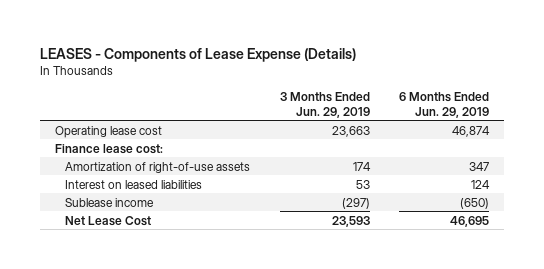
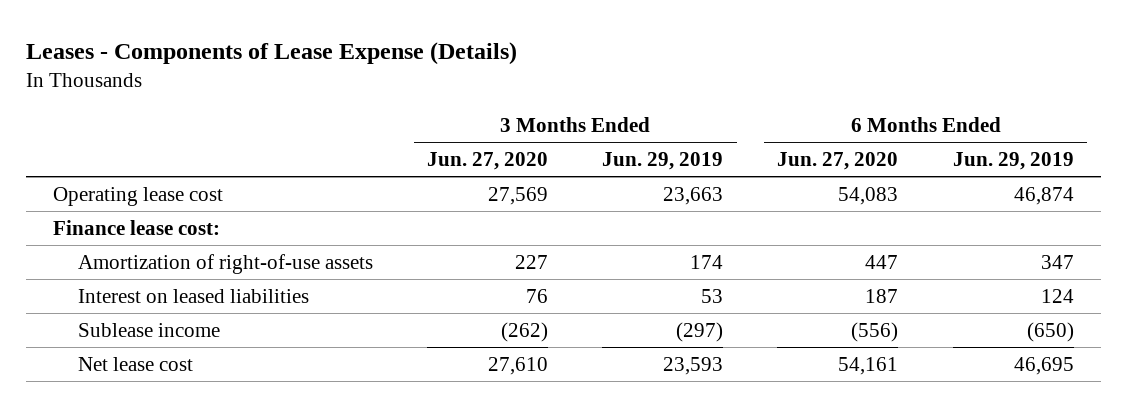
- LEASES - Components of Lease Expense (Details)
+ Leases - Components of Lease Expense (Details)
- | 3 Months Ended Jun. 29, 2019 | 6 Months Ended Jun. 29, 2019
+ | 3 Months Ended Jun. 27, 2020 | 3 Months Ended Jun. 29, 2019 | 6 Months Ended Jun. 27, 2020 | 6 Months Ended Jun. 29, 2019
- Net Lease Cost | 23,593 | 46,695
+ Net lease cost | 27,610 | 23,593 | 54,161 | 46,695

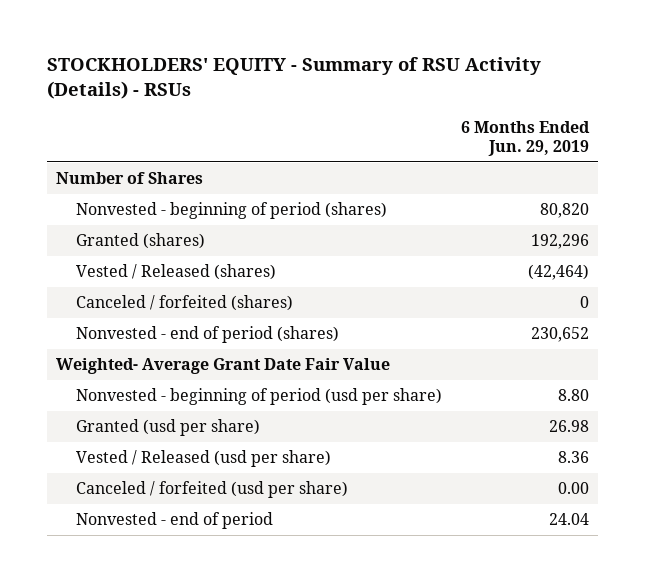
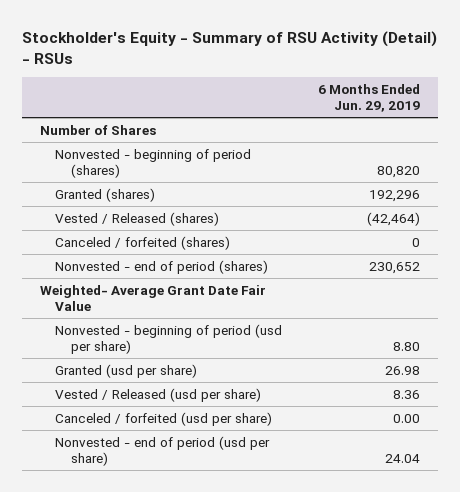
- STOCKHOLDERS' EQUITY - Summary of RSU Activity (Details) - RSUs
+ Stockholder's Equity - Summary of RSU Activity (Detail) - RSUs
- Nonvested - end of period | 24.04
+ Nonvested - end of period (usd per share) | 24.04

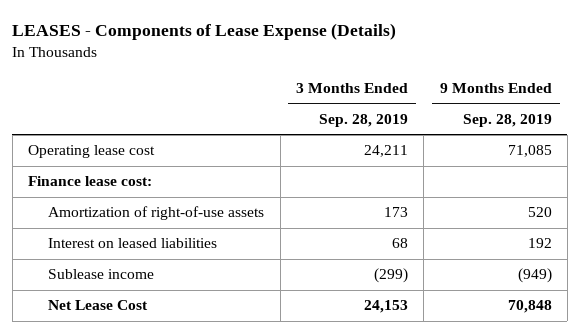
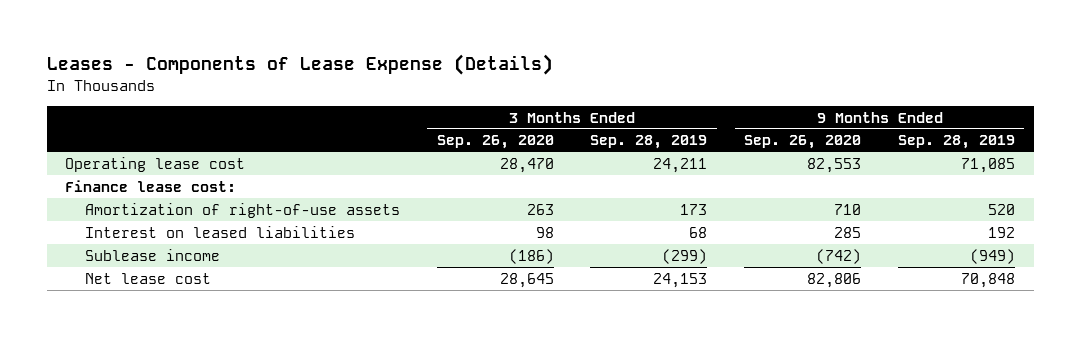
- LEASES - Components of Lease Expense (Details)
+ Leases - Components of Lease Expense (Details)
- | 3 Months Ended Sep. 28, 2019 | 9 Months Ended Sep. 28, 2019
+ | 3 Months Ended Sep. 26, 2020 | 3 Months Ended Sep. 28, 2019 | 9 Months Ended Sep. 26, 2020 | 9 Months Ended Sep. 28, 2019
- Net Lease Cost | 24,153 | 70,848
+ Net lease cost | 28,645 | 24,153 | 82,806 | 70,848

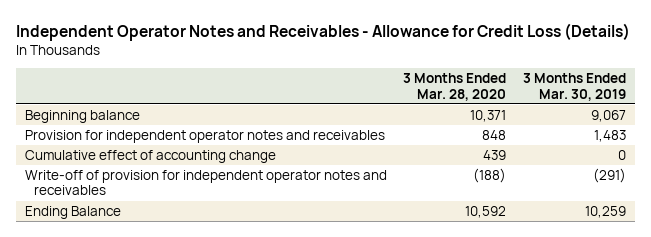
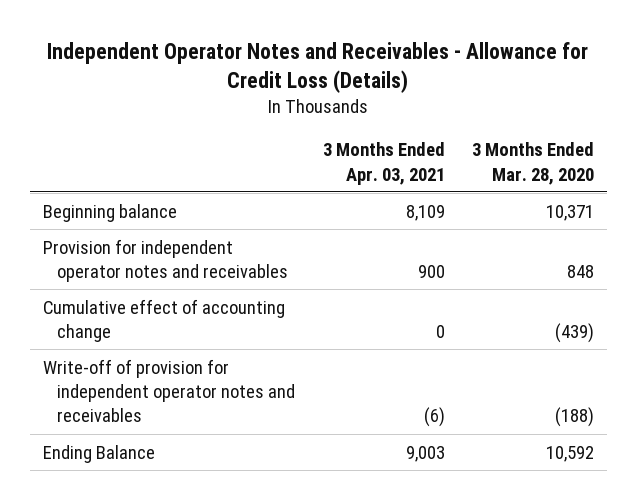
- | 3 Months Ended Mar. 28, 2020 | 3 Months Ended Mar. 30, 2019
+ | 3 Months Ended Apr. 03, 2021 | 3 Months Ended Mar. 28, 2020
- Cumulative effect of accounting change | 439 | 0
+ Cumulative effect of accounting change | 0 | (439)

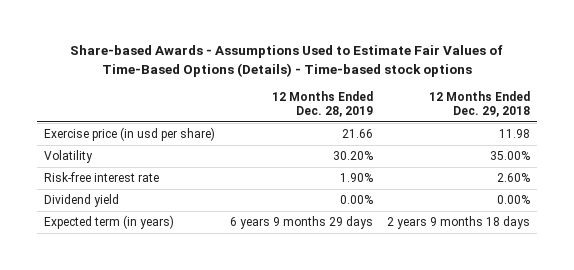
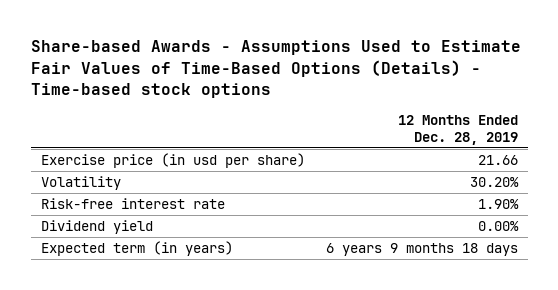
- | 12 Months Ended Dec. 28, 2019 | 12 Months Ended Dec. 29, 2018
+ | 12 Months Ended Dec. 28, 2019
- Expected term (in years) | 6 years 9 months 29 days | 2 years 9 months 18 days
+ Expected term (in years) | 6 years 9 months 18 days

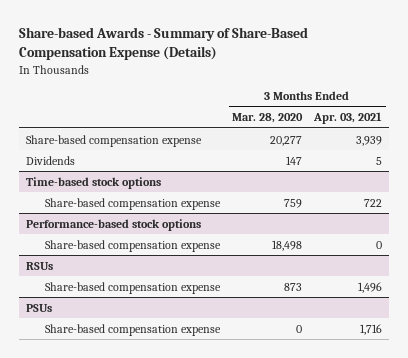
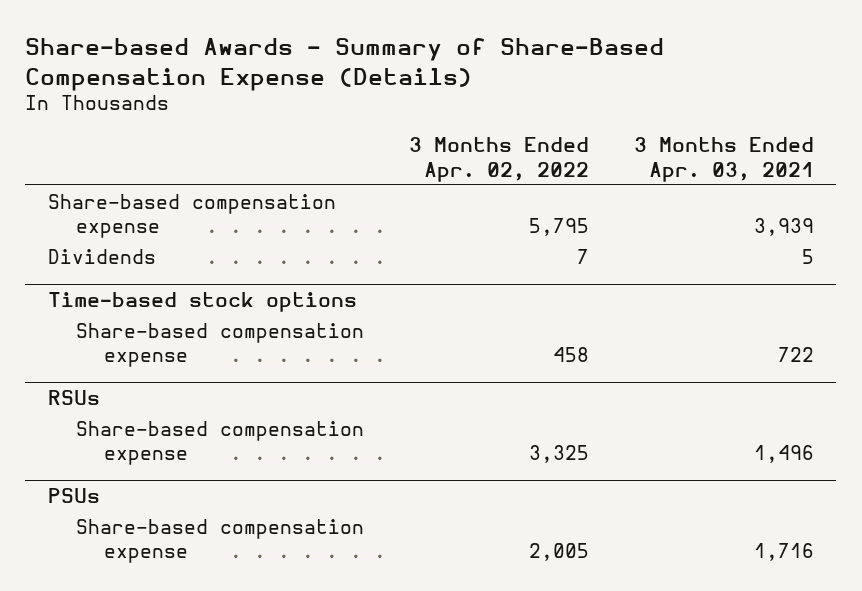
- | 3 Months Ended Mar. 28, 2020 | 3 Months Ended Apr. 03, 2021
+ | 3 Months Ended Apr. 02, 2022 | 3 Months Ended Apr. 03, 2021
- Performance-based stock options
- Share-based compensation expense | 18,498 | 0

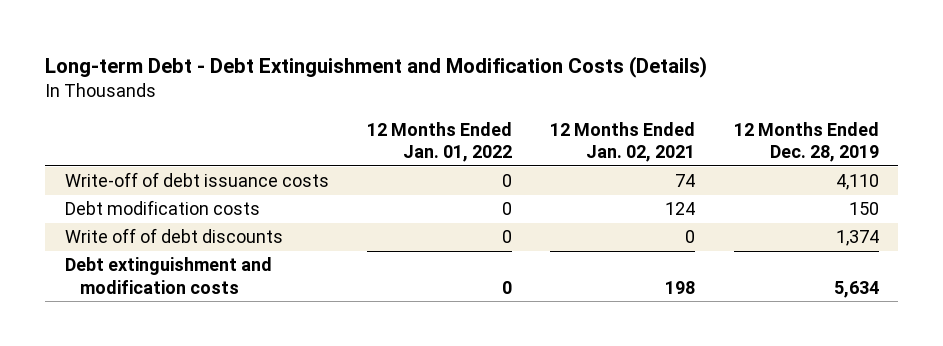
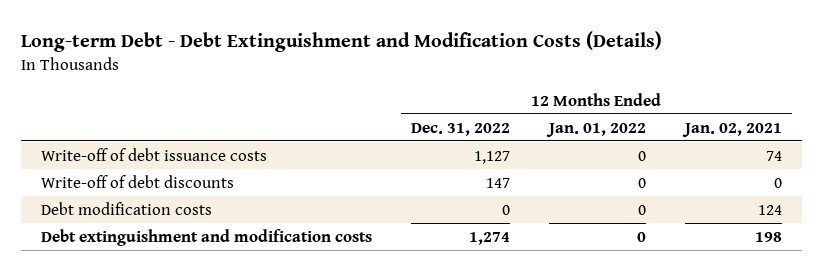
- | 12 Months Ended Jan. 01, 2022 | 12 Months Ended Jan. 02, 2021 | 12 Months Ended Dec. 28, 2019
+ | 12 Months Ended Dec. 31, 2022 | 12 Months Ended Jan. 01, 2022 | 12 Months Ended Jan. 02, 2021
+ Write-off of debt discounts | 147 | 0 | 0
- Write off of debt discounts | 0 | 0 | 1,374

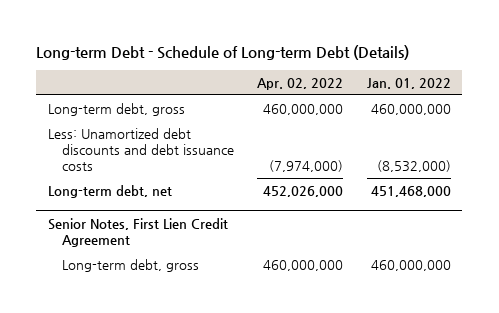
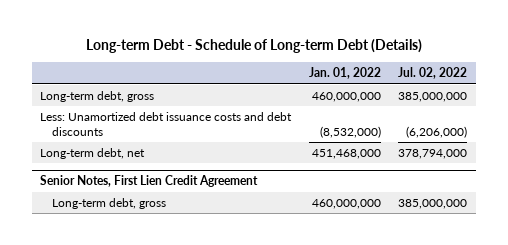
- | Apr. 02, 2022 | Jan. 01, 2022
+ | Jan. 01, 2022 | Jul. 02, 2022
- Less: Unamortized debt discounts and debt issuance costs | (7,974,000) | (8,532,000)
+ Less: Unamortized debt issuance costs and debt discounts | (8,532,000) | (6,206,000)

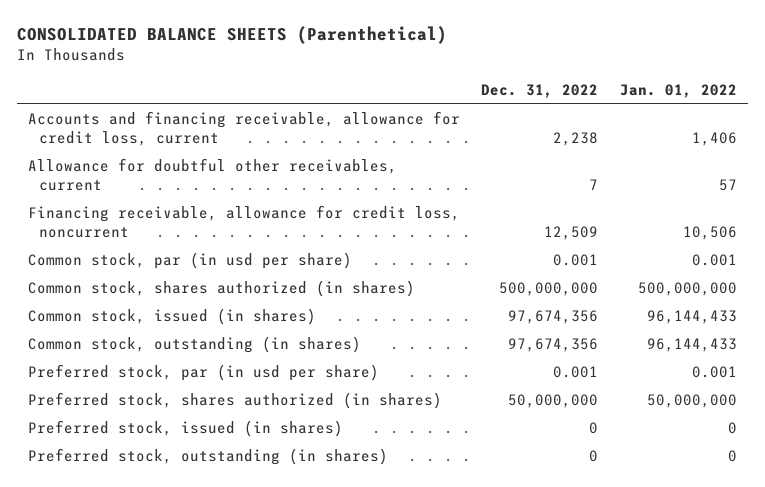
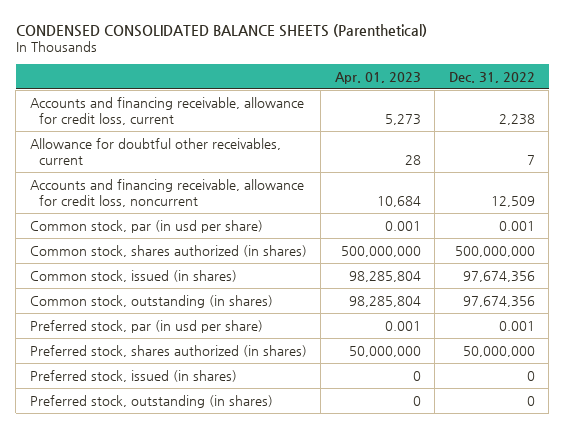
- CONSOLIDATED BALANCE SHEETS (Parenthetical)
+ CONDENSED CONSOLIDATED BALANCE SHEETS (Parenthetical)
- | Dec. 31, 2022 | Jan. 01, 2022
+ | Apr. 01, 2023 | Dec. 31, 2022
- Financing receivable, allowance for credit loss, noncurrent | 12,509 | 10,506
+ Accounts and financing receivable, allowance for credit loss, noncurrent | 10,684 | 12,509

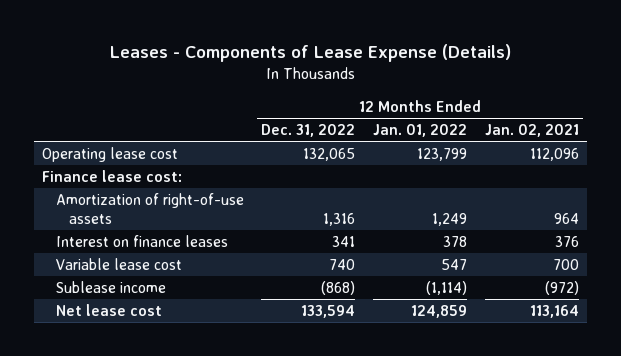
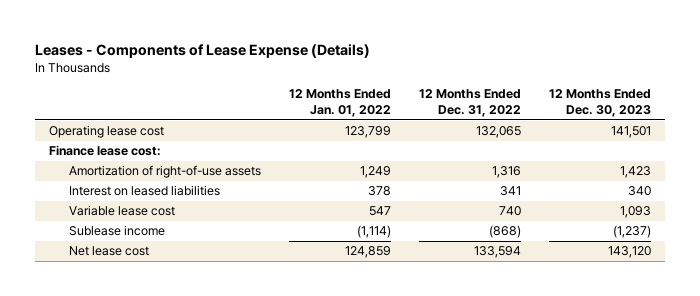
- | 12 Months Ended Dec. 31, 2022 | 12 Months Ended Jan. 01, 2022 | 12 Months Ended Jan. 02, 2021
+ | 12 Months Ended Jan. 01, 2022 | 12 Months Ended Dec. 31, 2022 | 12 Months Ended Dec. 30, 2023
- Interest on finance leases | 341 | 378 | 376
+ Interest on leased liabilities | 378 | 341 | 340

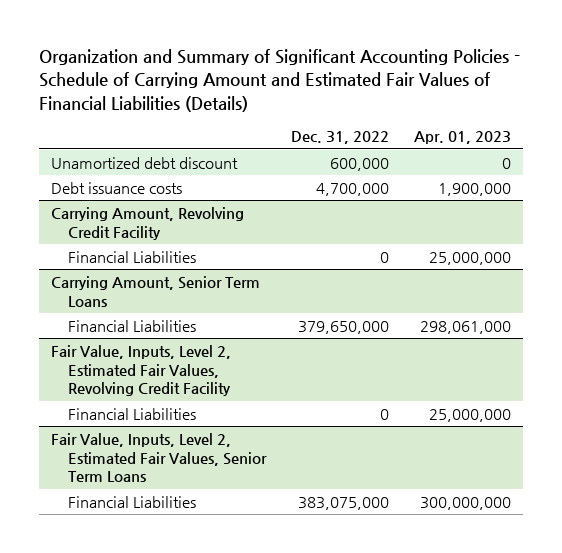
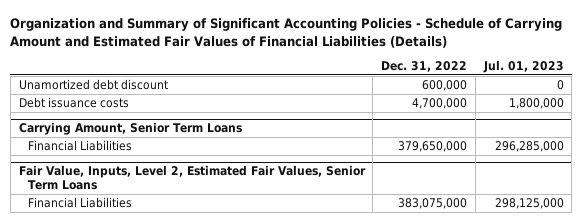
- | Dec. 31, 2022 | Apr. 01, 2023
+ | Dec. 31, 2022 | Jul. 01, 2023
- Carrying Amount, Revolving Credit Facility
- Financial Liabilities | 0 | 25,000,000
- Fair Value, Inputs, Level 2, Estimated Fair Values, Revolving Credit Facility
- Financial Liabilities | 0 | 25,000,000

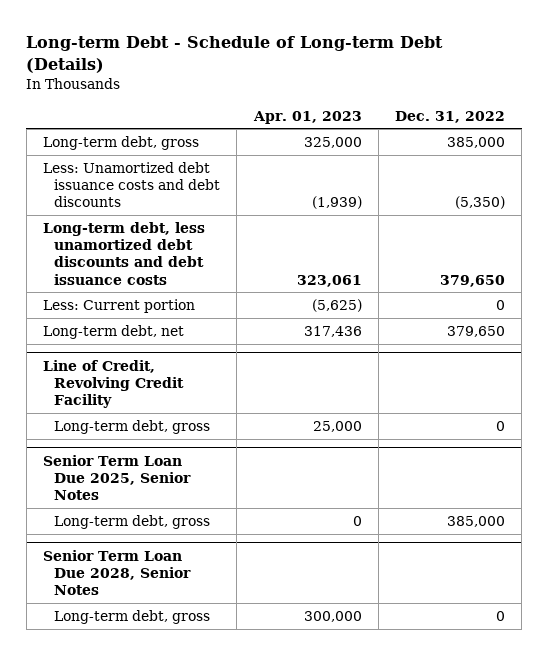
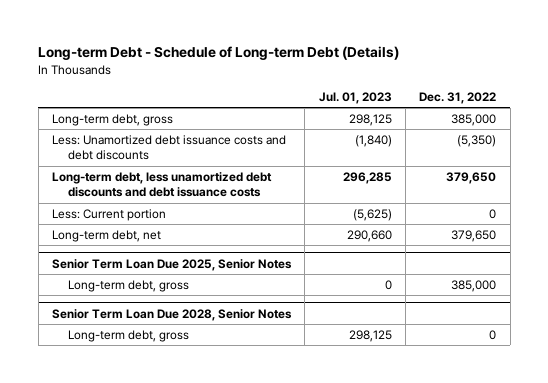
- | Apr. 01, 2023 | Dec. 31, 2022
+ | Jul. 01, 2023 | Dec. 31, 2022
- Line of Credit, Revolving Credit Facility
- Long-term debt, gross | 25,000 | 0

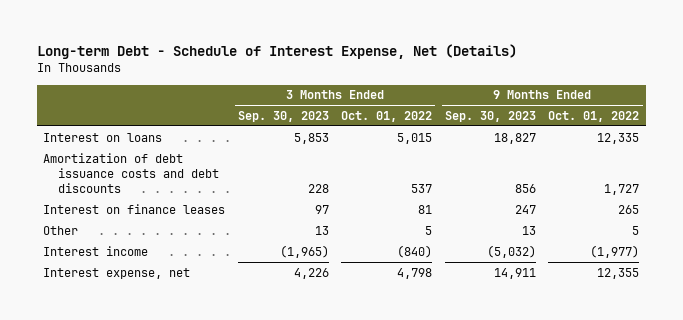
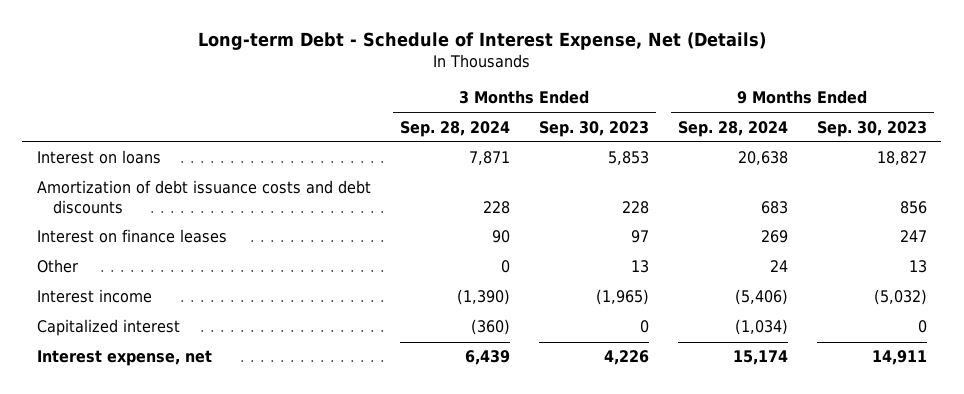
- | 3 Months Ended Sep. 30, 2023 | 3 Months Ended Oct. 01, 2022 | 9 Months Ended Sep. 30, 2023 | 9 Months Ended Oct. 01, 2022
+ | 3 Months Ended Sep. 28, 2024 | 3 Months Ended Sep. 30, 2023 | 9 Months Ended Sep. 28, 2024 | 9 Months Ended Sep. 30, 2023
+ Capitalized interest | (360) | 0 | (1,034) | 0

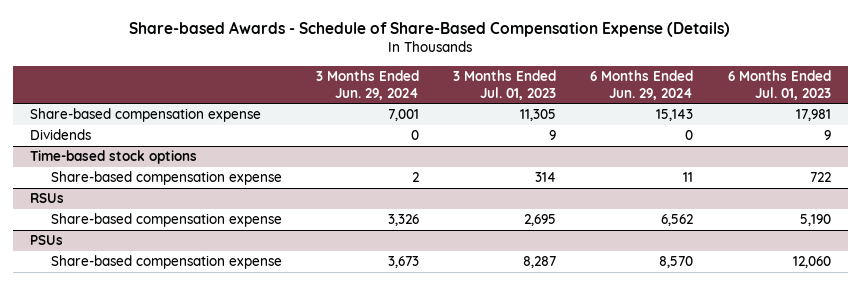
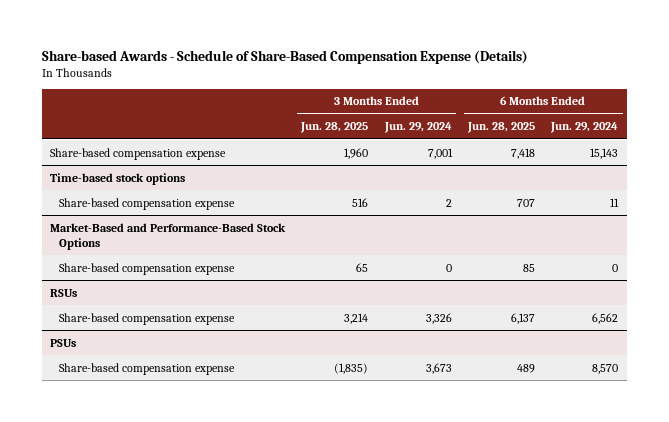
- | 3 Months Ended Jun. 29, 2024 | 3 Months Ended Jul. 01, 2023 | 6 Months Ended Jun. 29, 2024 | 6 Months Ended Jul. 01, 2023
+ | 3 Months Ended Jun. 28, 2025 | 3 Months Ended Jun. 29, 2024 | 6 Months Ended Jun. 28, 2025 | 6 Months Ended Jun. 29, 2024
- Dividends | 0 | 9 | 0 | 9
+ Market-Based and Performance-Based Stock Options
+ Share-based compensation expense | 65 | 0 | 85 | 0

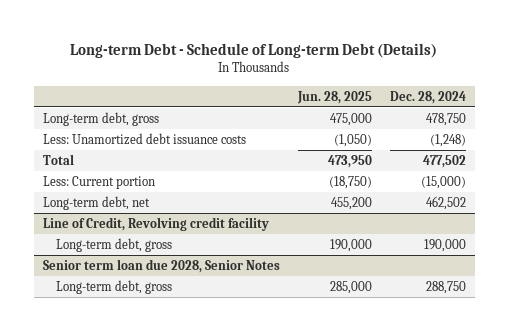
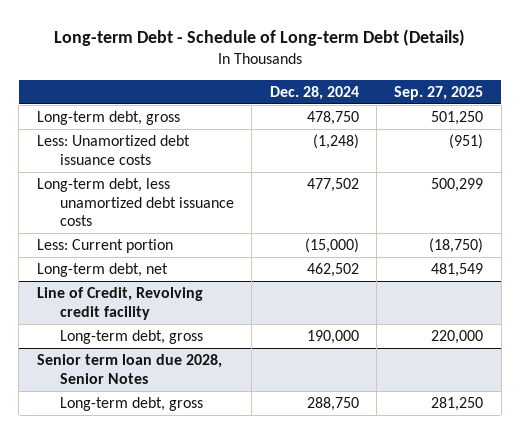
- | Jun. 28, 2025 | Dec. 28, 2024
+ | Dec. 28, 2024 | Sep. 27, 2025
- Total | 473,950 | 477,502
+ Long-term debt, less unamortized debt issuance costs | 477,502 | 500,299

